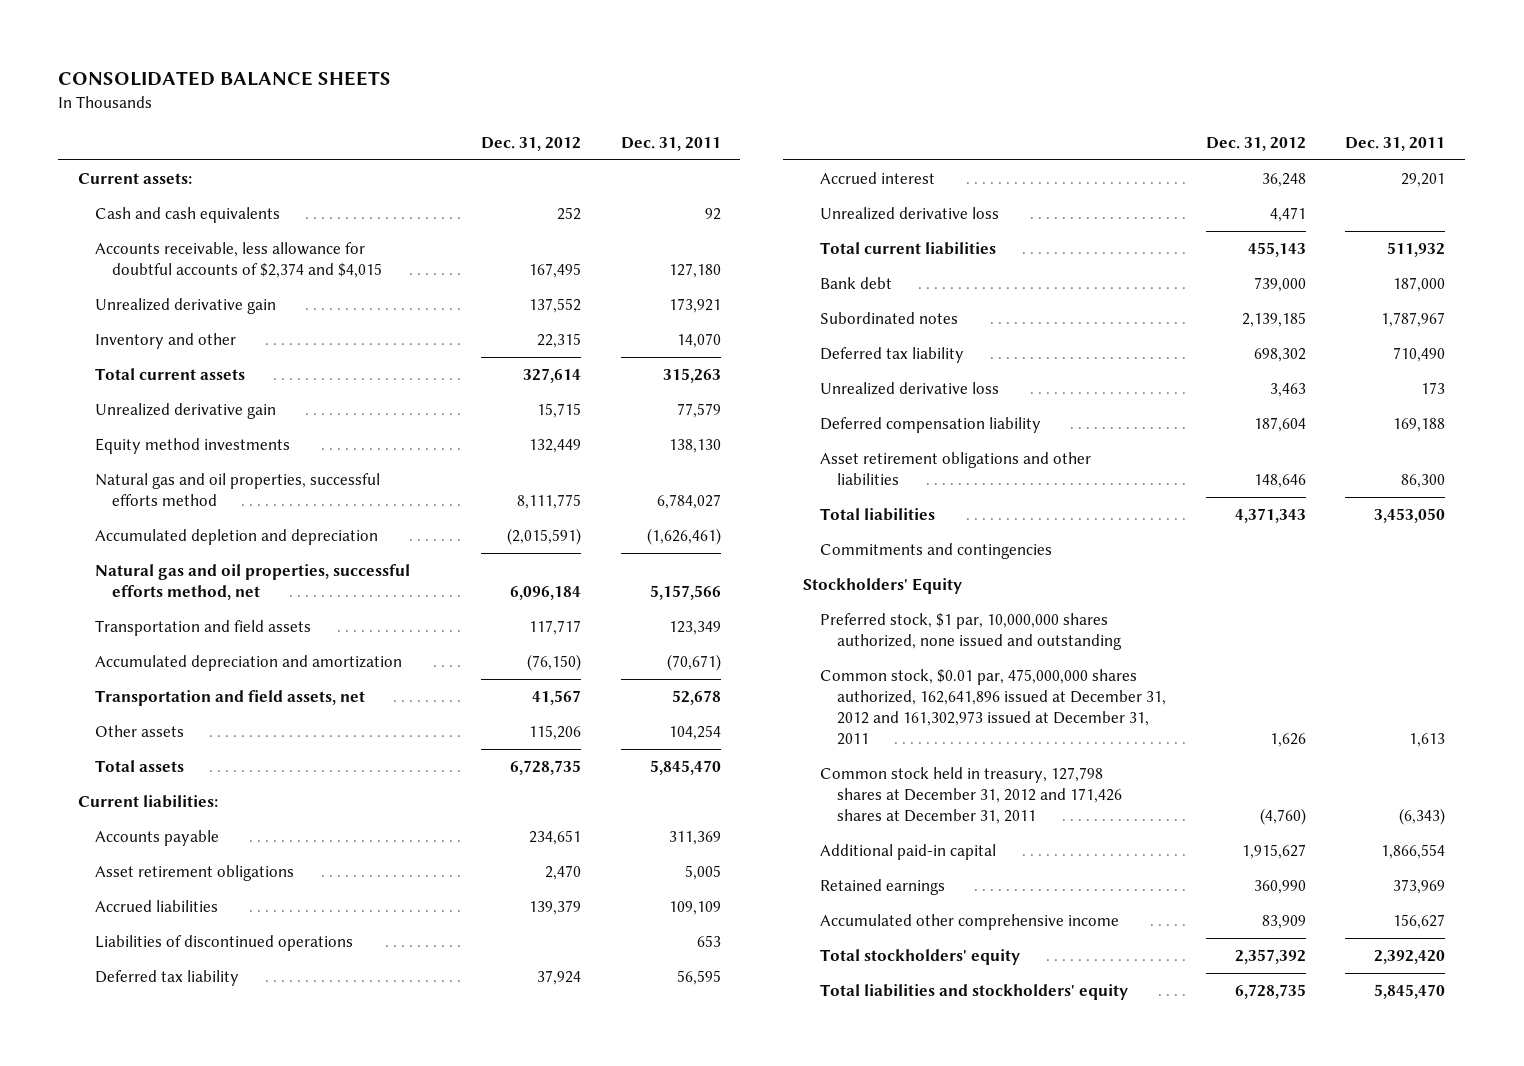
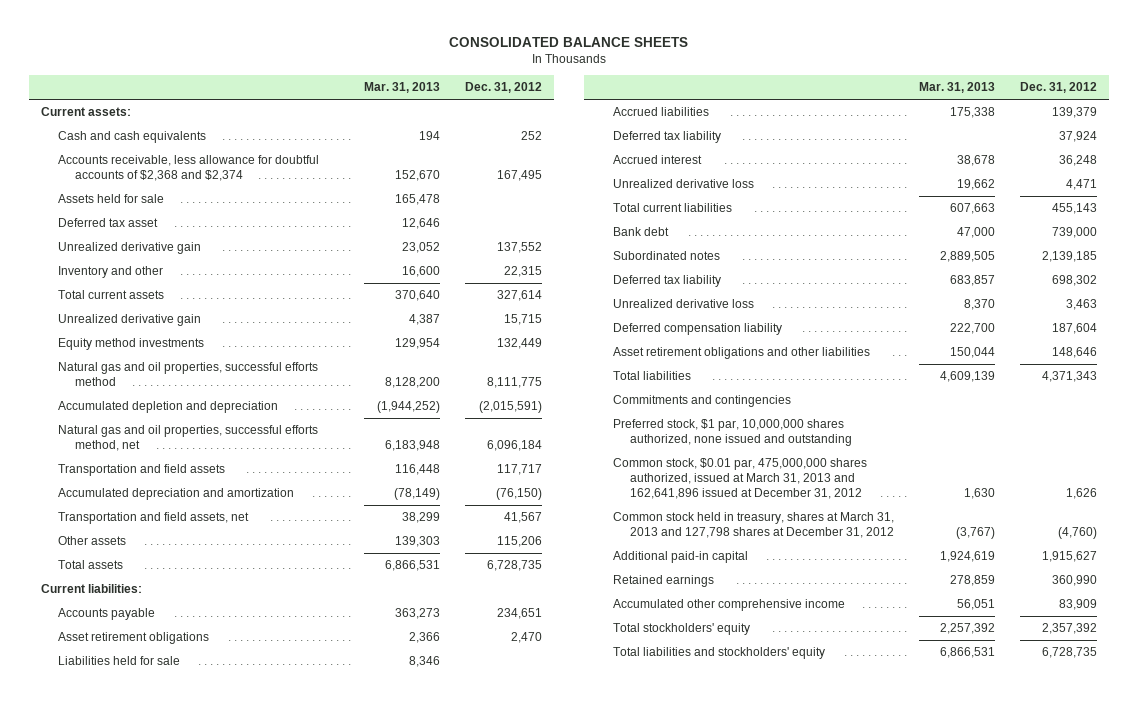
- | Dec. 31, 2012 | Dec. 31, 2011
+ | Mar. 31, 2013 | Dec. 31, 2012
- Accounts receivable, less allowance for doubtful accounts of $2,374 and $4,015 | 167,495 | 127,180
+ Accounts receivable, less allowance for doubtful accounts of $2,368 and $2,374 | 152,670 | 167,495
+ Assets held for sale | 165,478 |
+ Deferred tax asset | 12,646 |
+ Liabilities held for sale | 8,346 |
- Liabilities of discontinued operations | | 653
- Stockholders' Equity
- Common stock, $0.01 par, 475,000,000 shares authorized, 162,641,896 issued at December 31, 2012 and 161,302,973 issued at December 31, 2011 | 1,626 | 1,613
- Common stock held in treasury, 127,798 shares at December 31, 2012 and 171,426 shares at December 31, 2011 | (4,760) | (6,343)
+ Common stock, $0.01 par, 475,000,000 shares authorized, issued at March 31, 2013 and 162,641,896 issued at December 31, 2012 | 1,630 | 1,626
+ Common stock held in treasury, shares at March 31, 2013 and 127,798 shares at December 31, 2012 | (3,767) | (4,760)

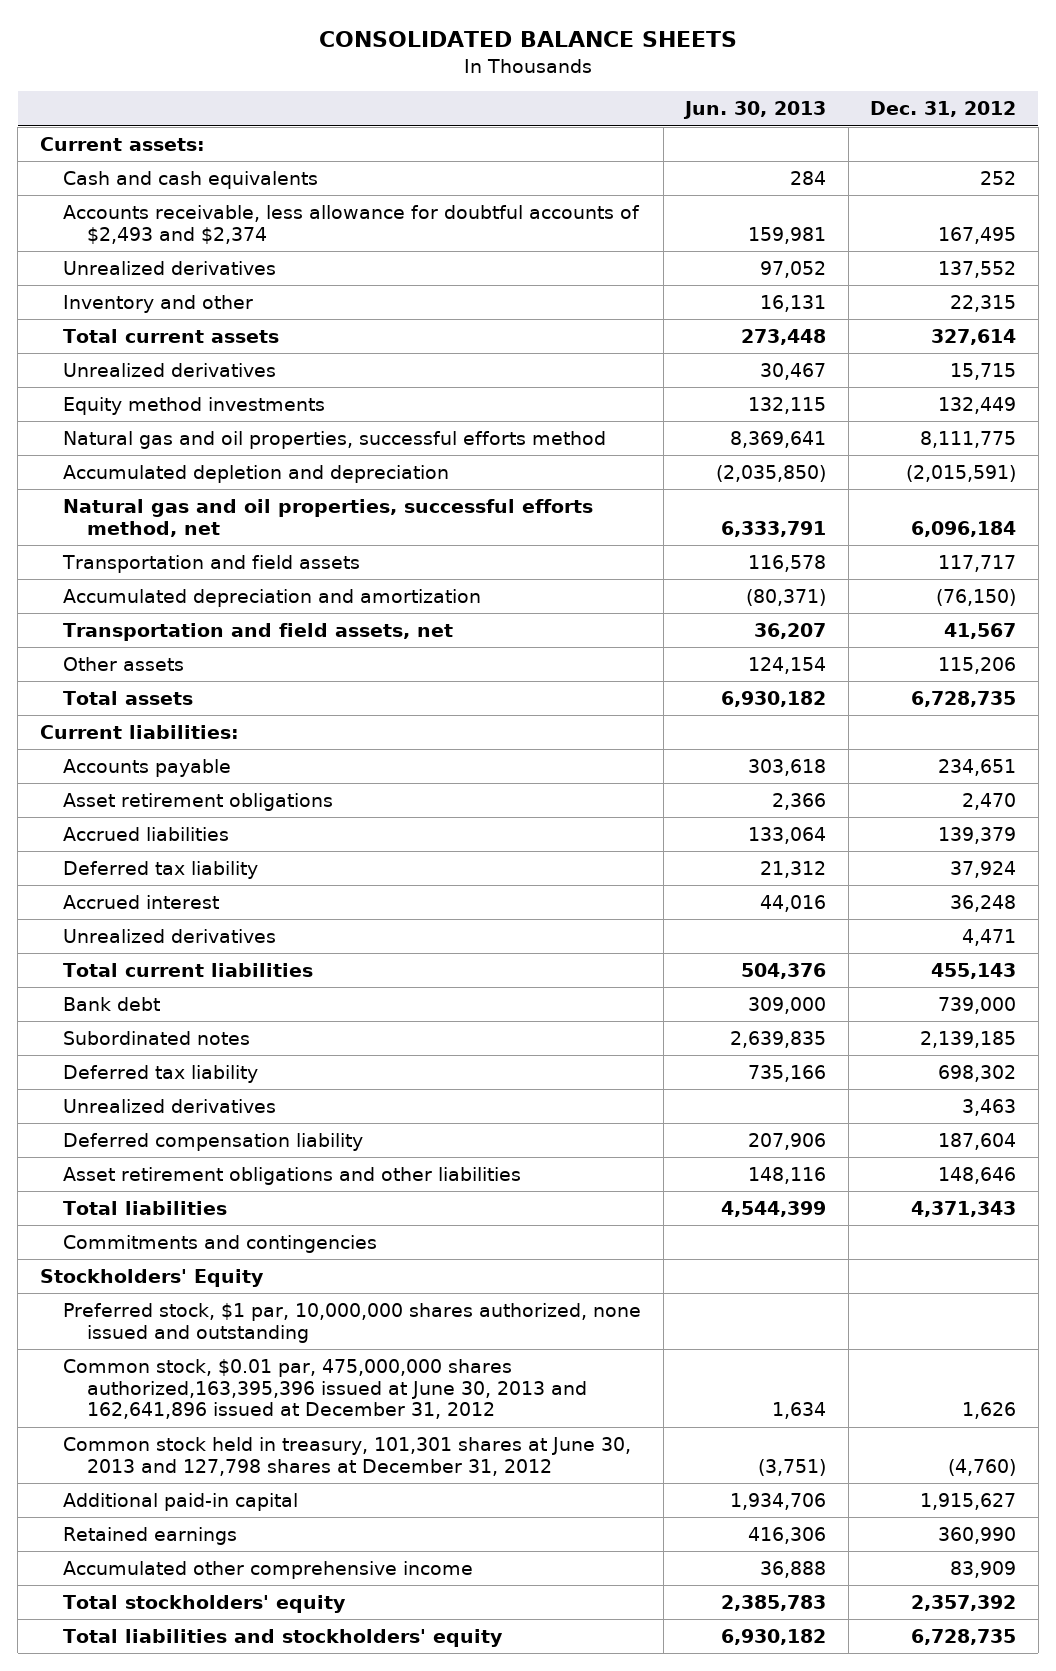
- | Mar. 31, 2013 | Dec. 31, 2012
+ | Jun. 30, 2013 | Dec. 31, 2012
- Accounts receivable, less allowance for doubtful accounts of $2,368 and $2,374 | 152,670 | 167,495
- Assets held for sale | 165,478 |
- Deferred tax asset | 12,646 |
- Unrealized derivative gain | 23,052 | 137,552
+ Accounts receivable, less allowance for doubtful accounts of $2,493 and $2,374 | 159,981 | 167,495
+ Unrealized derivatives | 97,052 | 137,552
- Unrealized derivative gain | 4,387 | 15,715
+ Unrealized derivatives | 30,467 | 15,715
- Liabilities held for sale | 8,346 |
- Unrealized derivative loss | 19,662 | 4,471
+ Unrealized derivatives | | 4,471
- Unrealized derivative loss | 8,370 | 3,463
+ Unrealized derivatives | | 3,463
+ Stockholders' Equity
- Common stock, $0.01 par, 475,000,000 shares authorized, issued at March 31, 2013 and 162,641,896 issued at December 31, 2012 | 1,630 | 1,626
- Common stock held in treasury, shares at March 31, 2013 and 127,798 shares at December 31, 2012 | (3,767) | (4,760)
+ Common stock, $0.01 par, 475,000,000 shares authorized,163,395,396 issued at June 30, 2013 and 162,641,896 issued at December 31, 2012 | 1,634 | 1,626
+ Common stock held in treasury, 101,301 shares at June 30, 2013 and 127,798 shares at December 31, 2012 | (3,751) | (4,760)

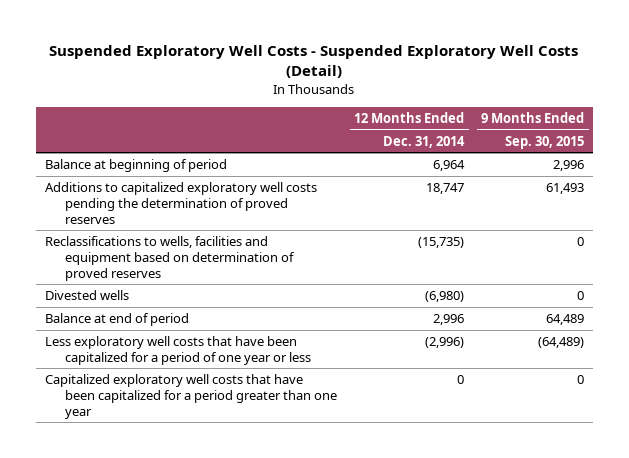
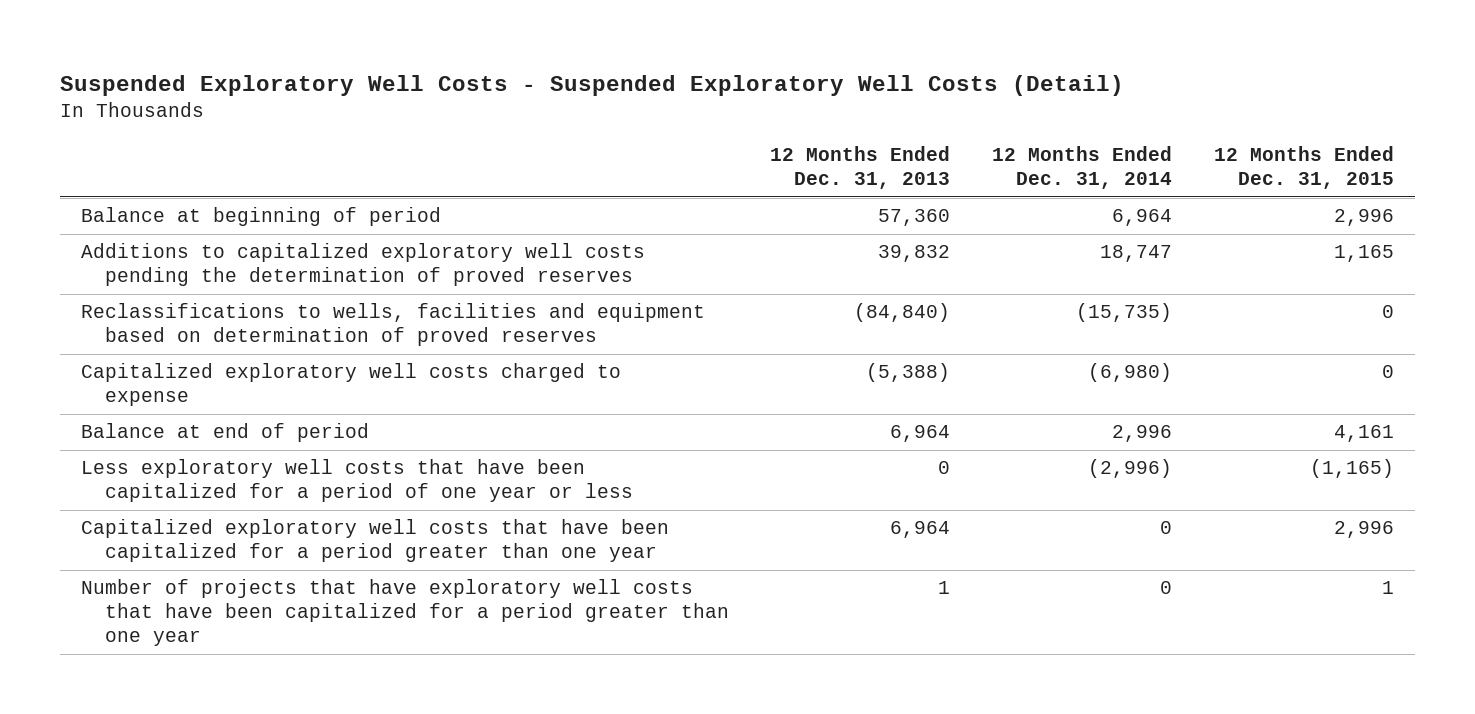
- | 12 Months Ended Dec. 31, 2014 | 9 Months Ended Sep. 30, 2015
+ | 12 Months Ended Dec. 31, 2013 | 12 Months Ended Dec. 31, 2014 | 12 Months Ended Dec. 31, 2015
- Divested wells | (6,980) | 0
+ Capitalized exploratory well costs charged to expense | (5,388) | (6,980) | 0
+ Number of projects that have exploratory well costs that have been capitalized for a period greater than one year | 1 | 0 | 1

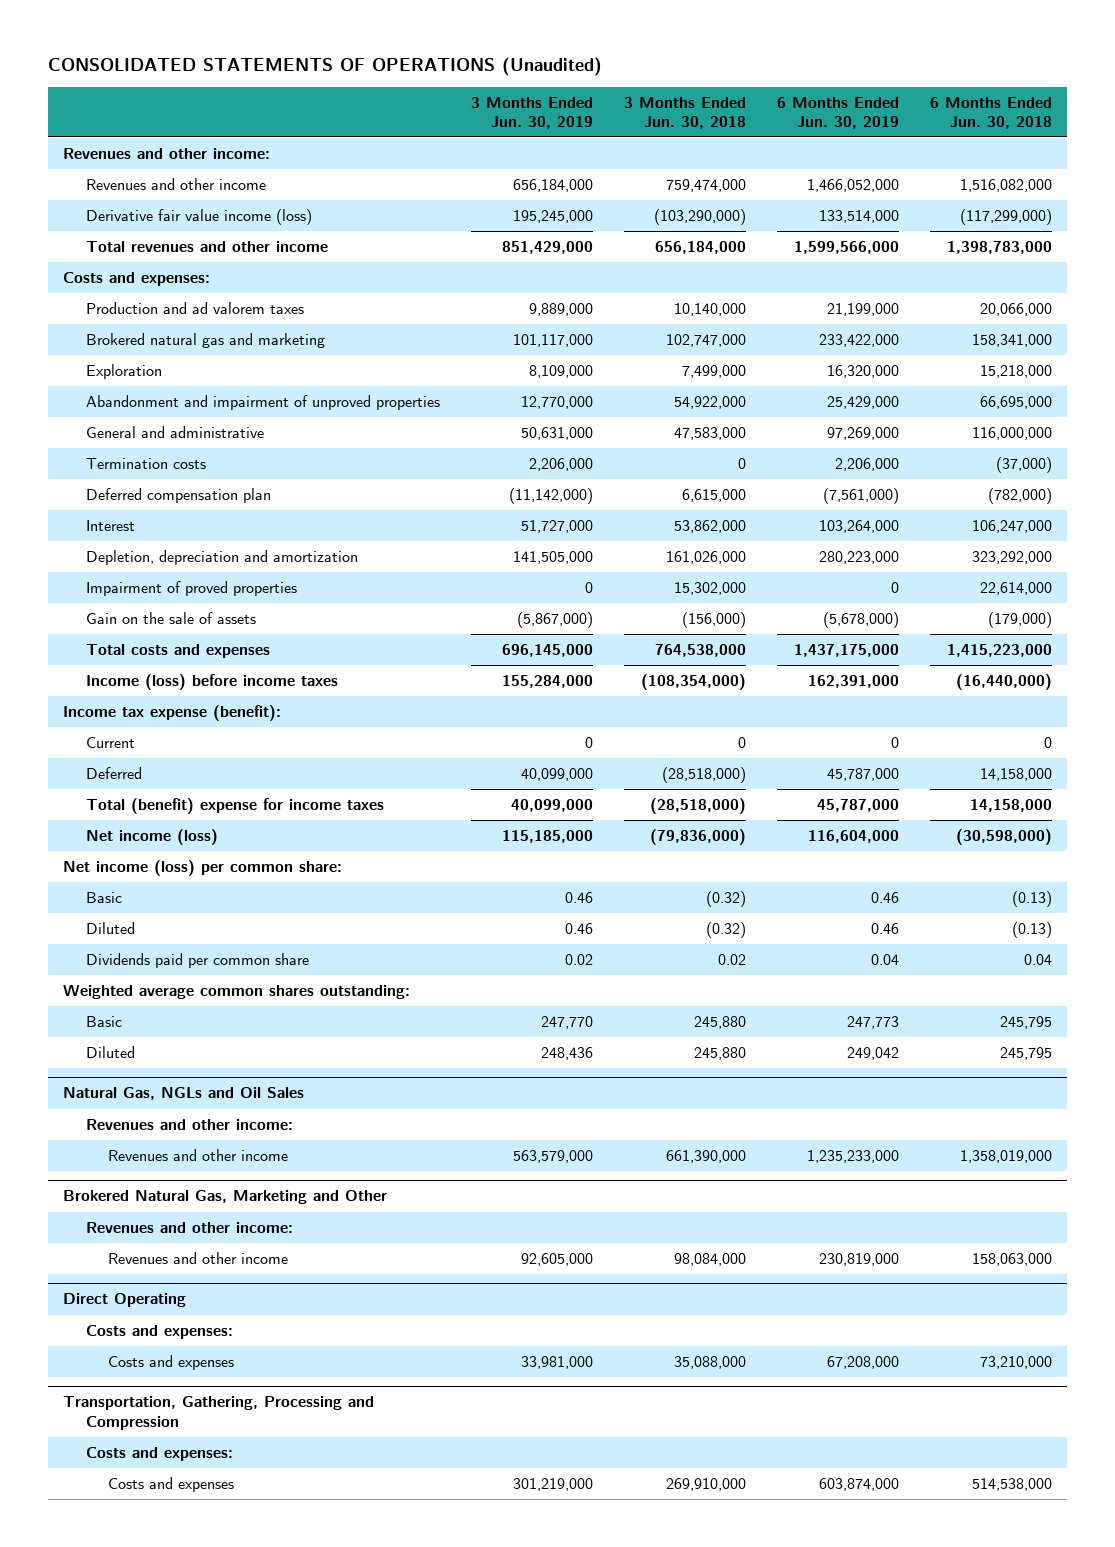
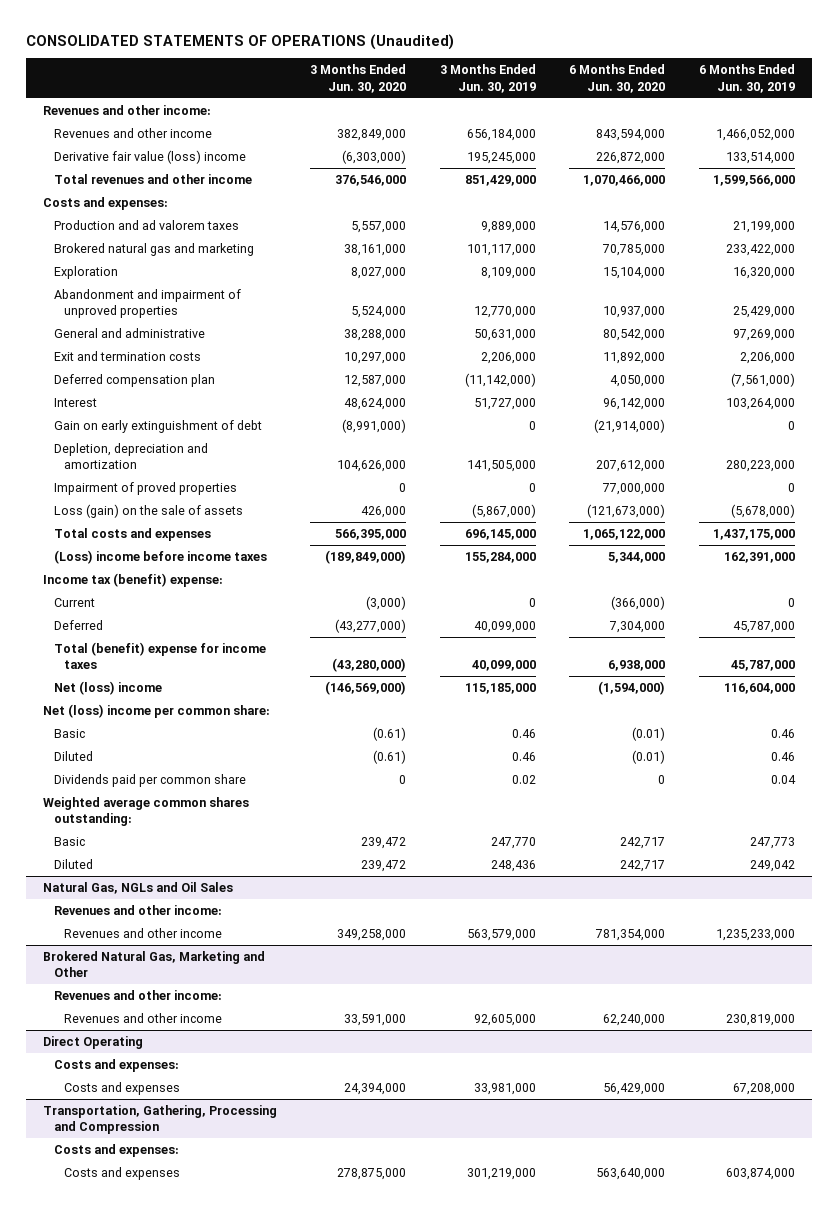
- | 3 Months Ended Jun. 30, 2019 | 3 Months Ended Jun. 30, 2018 | 6 Months Ended Jun. 30, 2019 | 6 Months Ended Jun. 30, 2018
+ | 3 Months Ended Jun. 30, 2020 | 3 Months Ended Jun. 30, 2019 | 6 Months Ended Jun. 30, 2020 | 6 Months Ended Jun. 30, 2019
- Derivative fair value income (loss) | 195,245,000 | (103,290,000) | 133,514,000 | (117,299,000)
+ Derivative fair value (loss) income | (6,303,000) | 195,245,000 | 226,872,000 | 133,514,000
- Termination costs | 2,206,000 | 0 | 2,206,000 | (37,000)
+ Exit and termination costs | 10,297,000 | 2,206,000 | 11,892,000 | 2,206,000
+ Gain on early extinguishment of debt | (8,991,000) | 0 | (21,914,000) | 0
- Gain on the sale of assets | (5,867,000) | (156,000) | (5,678,000) | (179,000)
+ Loss (gain) on the sale of assets | 426,000 | (5,867,000) | (121,673,000) | (5,678,000)
- Income (loss) before income taxes | 155,284,000 | (108,354,000) | 162,391,000 | (16,440,000)
- Income tax expense (benefit):
+ (Loss) income before income taxes | (189,849,000) | 155,284,000 | 5,344,000 | 162,391,000
+ Income tax (benefit) expense:
- Net income (loss) | 115,185,000 | (79,836,000) | 116,604,000 | (30,598,000)
- Net income (loss) per common share:
+ Net (loss) income | (146,569,000) | 115,185,000 | (1,594,000) | 116,604,000
+ Net (loss) income per common share:

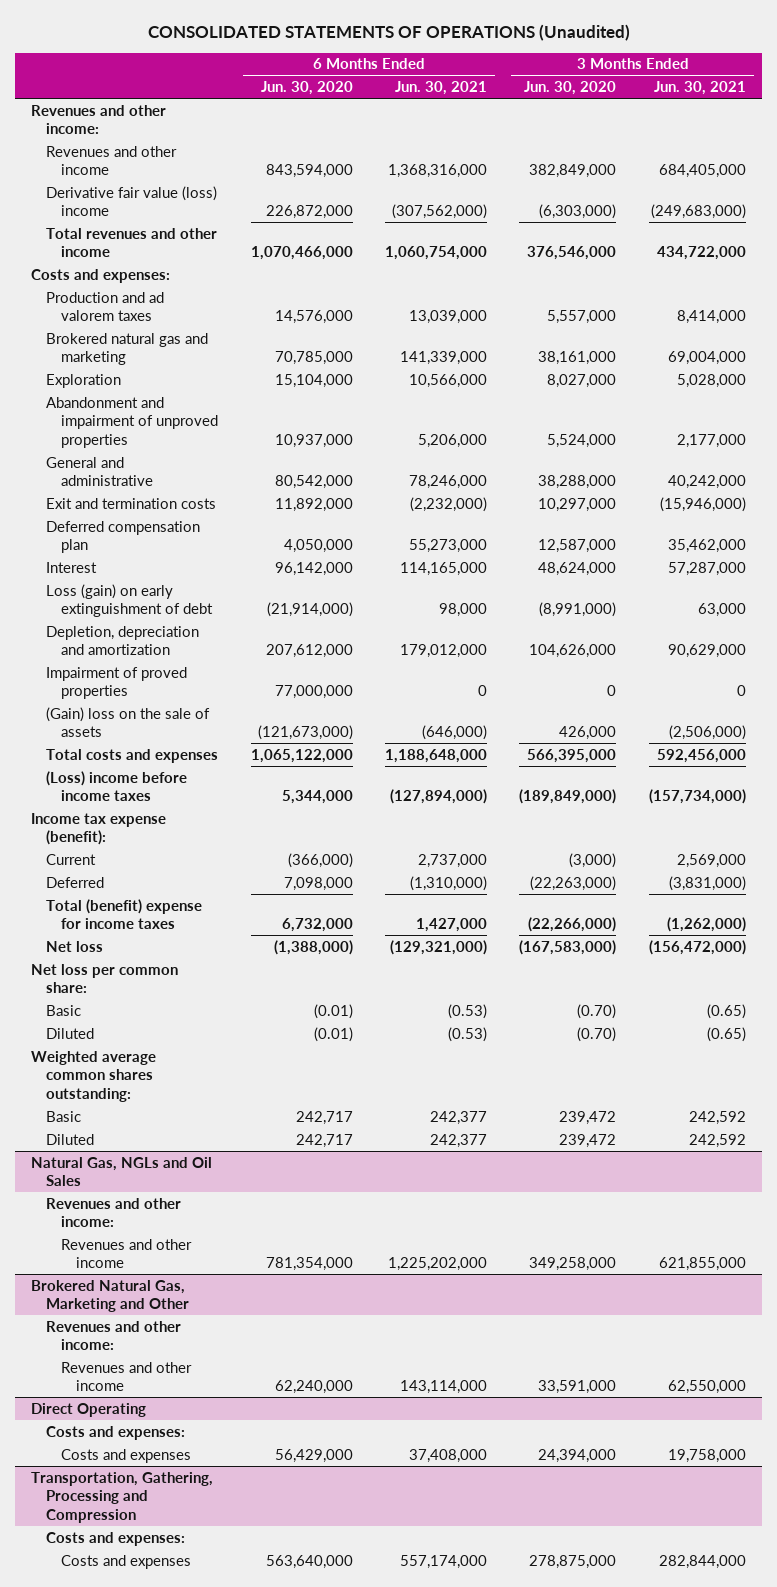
- | 3 Months Ended Jun. 30, 2020 | 3 Months Ended Jun. 30, 2019 | 6 Months Ended Jun. 30, 2020 | 6 Months Ended Jun. 30, 2019
+ | 6 Months Ended Jun. 30, 2020 | 6 Months Ended Jun. 30, 2021 | 3 Months Ended Jun. 30, 2020 | 3 Months Ended Jun. 30, 2021
- Gain on early extinguishment of debt | (8,991,000) | 0 | (21,914,000) | 0
+ Loss (gain) on early extinguishment of debt | (21,914,000) | 98,000 | (8,991,000) | 63,000
- Loss (gain) on the sale of assets | 426,000 | (5,867,000) | (121,673,000) | (5,678,000)
+ (Gain) loss on the sale of assets | (121,673,000) | (646,000) | 426,000 | (2,506,000)
- Income tax (benefit) expense:
+ Income tax expense (benefit):
- Deferred | (43,277,000) | 40,099,000 | 7,304,000 | 45,787,000
- Total (benefit) expense for income taxes | (43,280,000) | 40,099,000 | 6,938,000 | 45,787,000
- Net (loss) income | (146,569,000) | 115,185,000 | (1,594,000) | 116,604,000
- Net (loss) income per common share:
- Basic | (0.61) | 0.46 | (0.01) | 0.46
- Diluted | (0.61) | 0.46 | (0.01) | 0.46
- Dividends paid per common share | 0 | 0.02 | 0 | 0.04
+ Deferred | 7,098,000 | (1,310,000) | (22,263,000) | (3,831,000)
+ Total (benefit) expense for income taxes | 6,732,000 | 1,427,000 | (22,266,000) | (1,262,000)
+ Net loss | (1,388,000) | (129,321,000) | (167,583,000) | (156,472,000)
+ Net loss per common share:
+ Basic | (0.01) | (0.53) | (0.70) | (0.65)
+ Diluted | (0.01) | (0.53) | (0.70) | (0.65)

